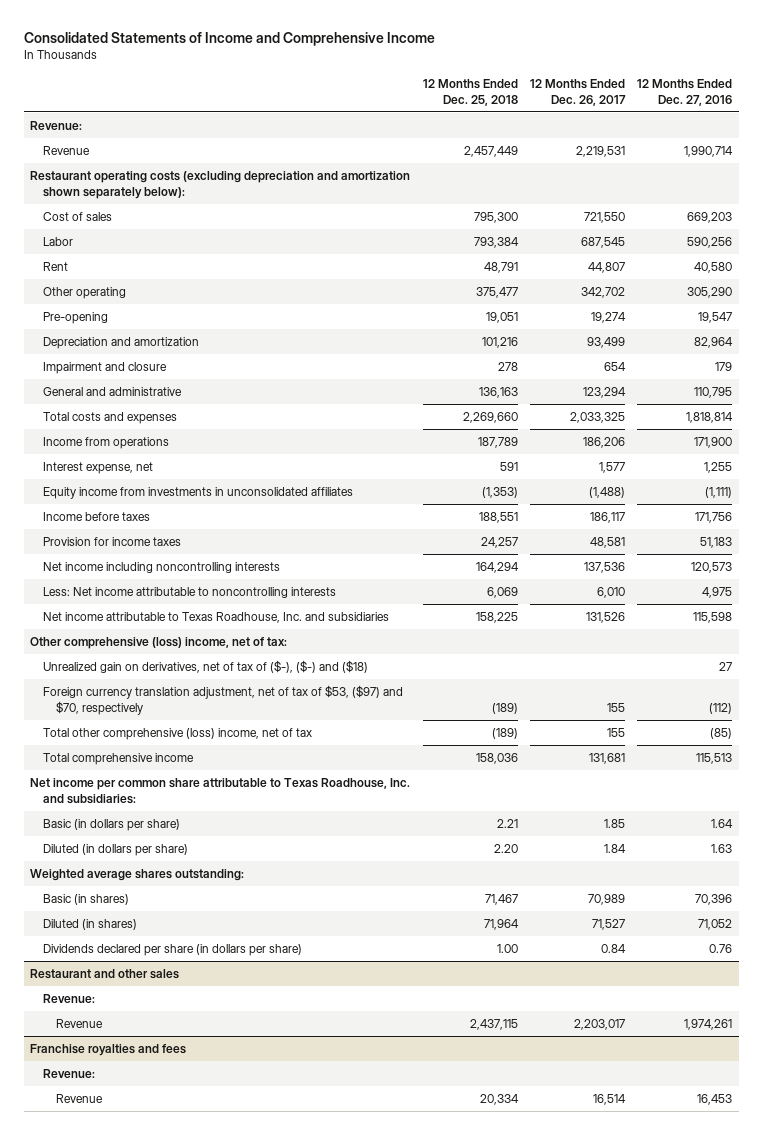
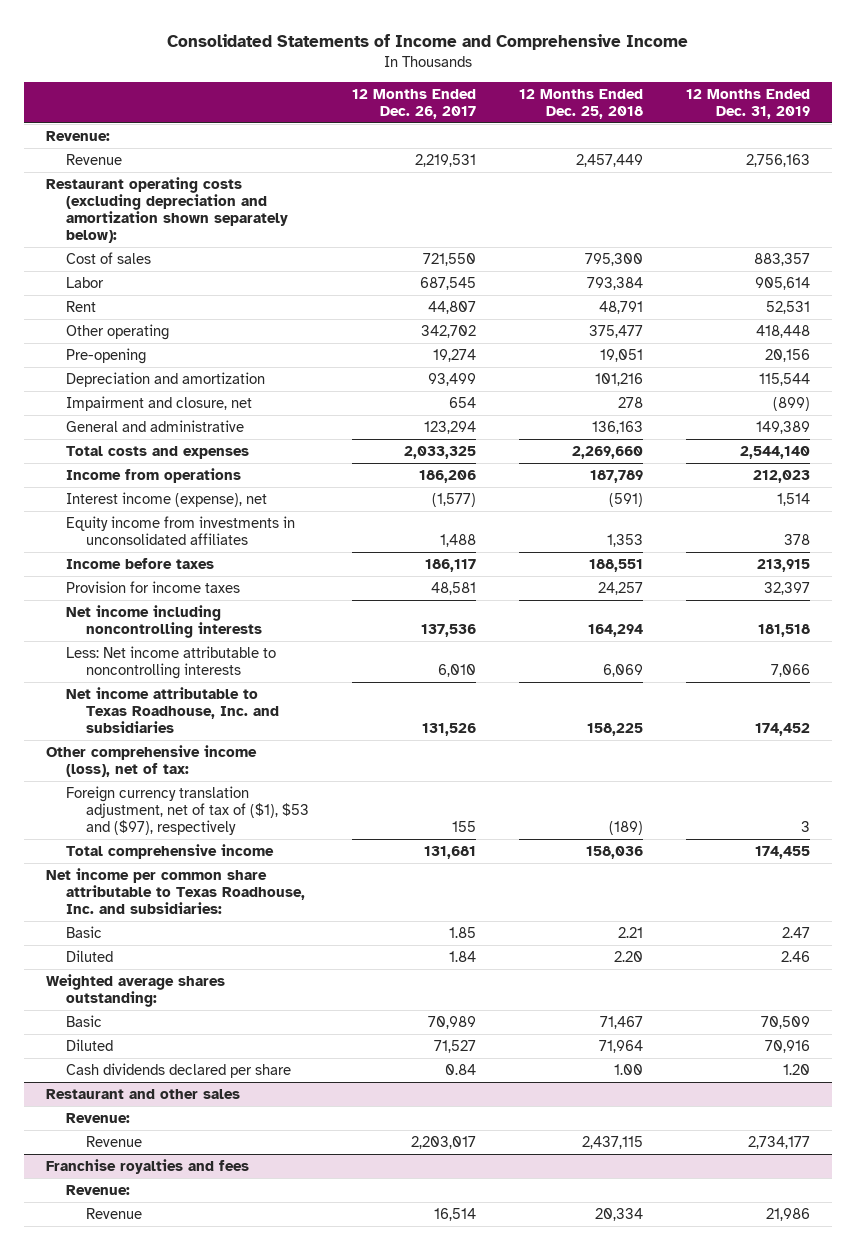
- | 12 Months Ended Dec. 25, 2018 | 12 Months Ended Dec. 26, 2017 | 12 Months Ended Dec. 27, 2016
+ | 12 Months Ended Dec. 26, 2017 | 12 Months Ended Dec. 25, 2018 | 12 Months Ended Dec. 31, 2019
- Impairment and closure | 278 | 654 | 179
+ Impairment and closure, net | 654 | 278 | (899)
- Interest expense, net | 591 | 1,577 | 1,255
- Equity income from investments in unconsolidated affiliates | (1,353) | (1,488) | (1,111)
+ Interest income (expense), net | (1,577) | (591) | 1,514
+ Equity income from investments in unconsolidated affiliates | 1,488 | 1,353 | 378
- Other comprehensive (loss) income, net of tax:
- Unrealized gain on derivatives, net of tax of ($-), ($-) and ($18) | | | 27
- Foreign currency translation adjustment, net of tax of $53, ($97) and $70, respectively | (189) | 155 | (112)
- Total other comprehensive (loss) income, net of tax | (189) | 155 | (85)
+ Other comprehensive income (loss), net of tax:
+ Foreign currency translation adjustment, net of tax of ($1), $53 and ($97), respectively | 155 | (189) | 3
- Basic (in dollars per share) | 2.21 | 1.85 | 1.64
- Diluted (in dollars per share) | 2.20 | 1.84 | 1.63
+ Basic | 1.85 | 2.21 | 2.47
+ Diluted | 1.84 | 2.20 | 2.46
- Basic (in shares) | 71,467 | 70,989 | 70,396
- Diluted (in shares) | 71,964 | 71,527 | 71,052
- Dividends declared per share (in dollars per share) | 1.00 | 0.84 | 0.76
+ Basic | 70,989 | 71,467 | 70,509
+ Diluted | 71,527 | 71,964 | 70,916
+ Cash dividends declared per share | 0.84 | 1.00 | 1.20

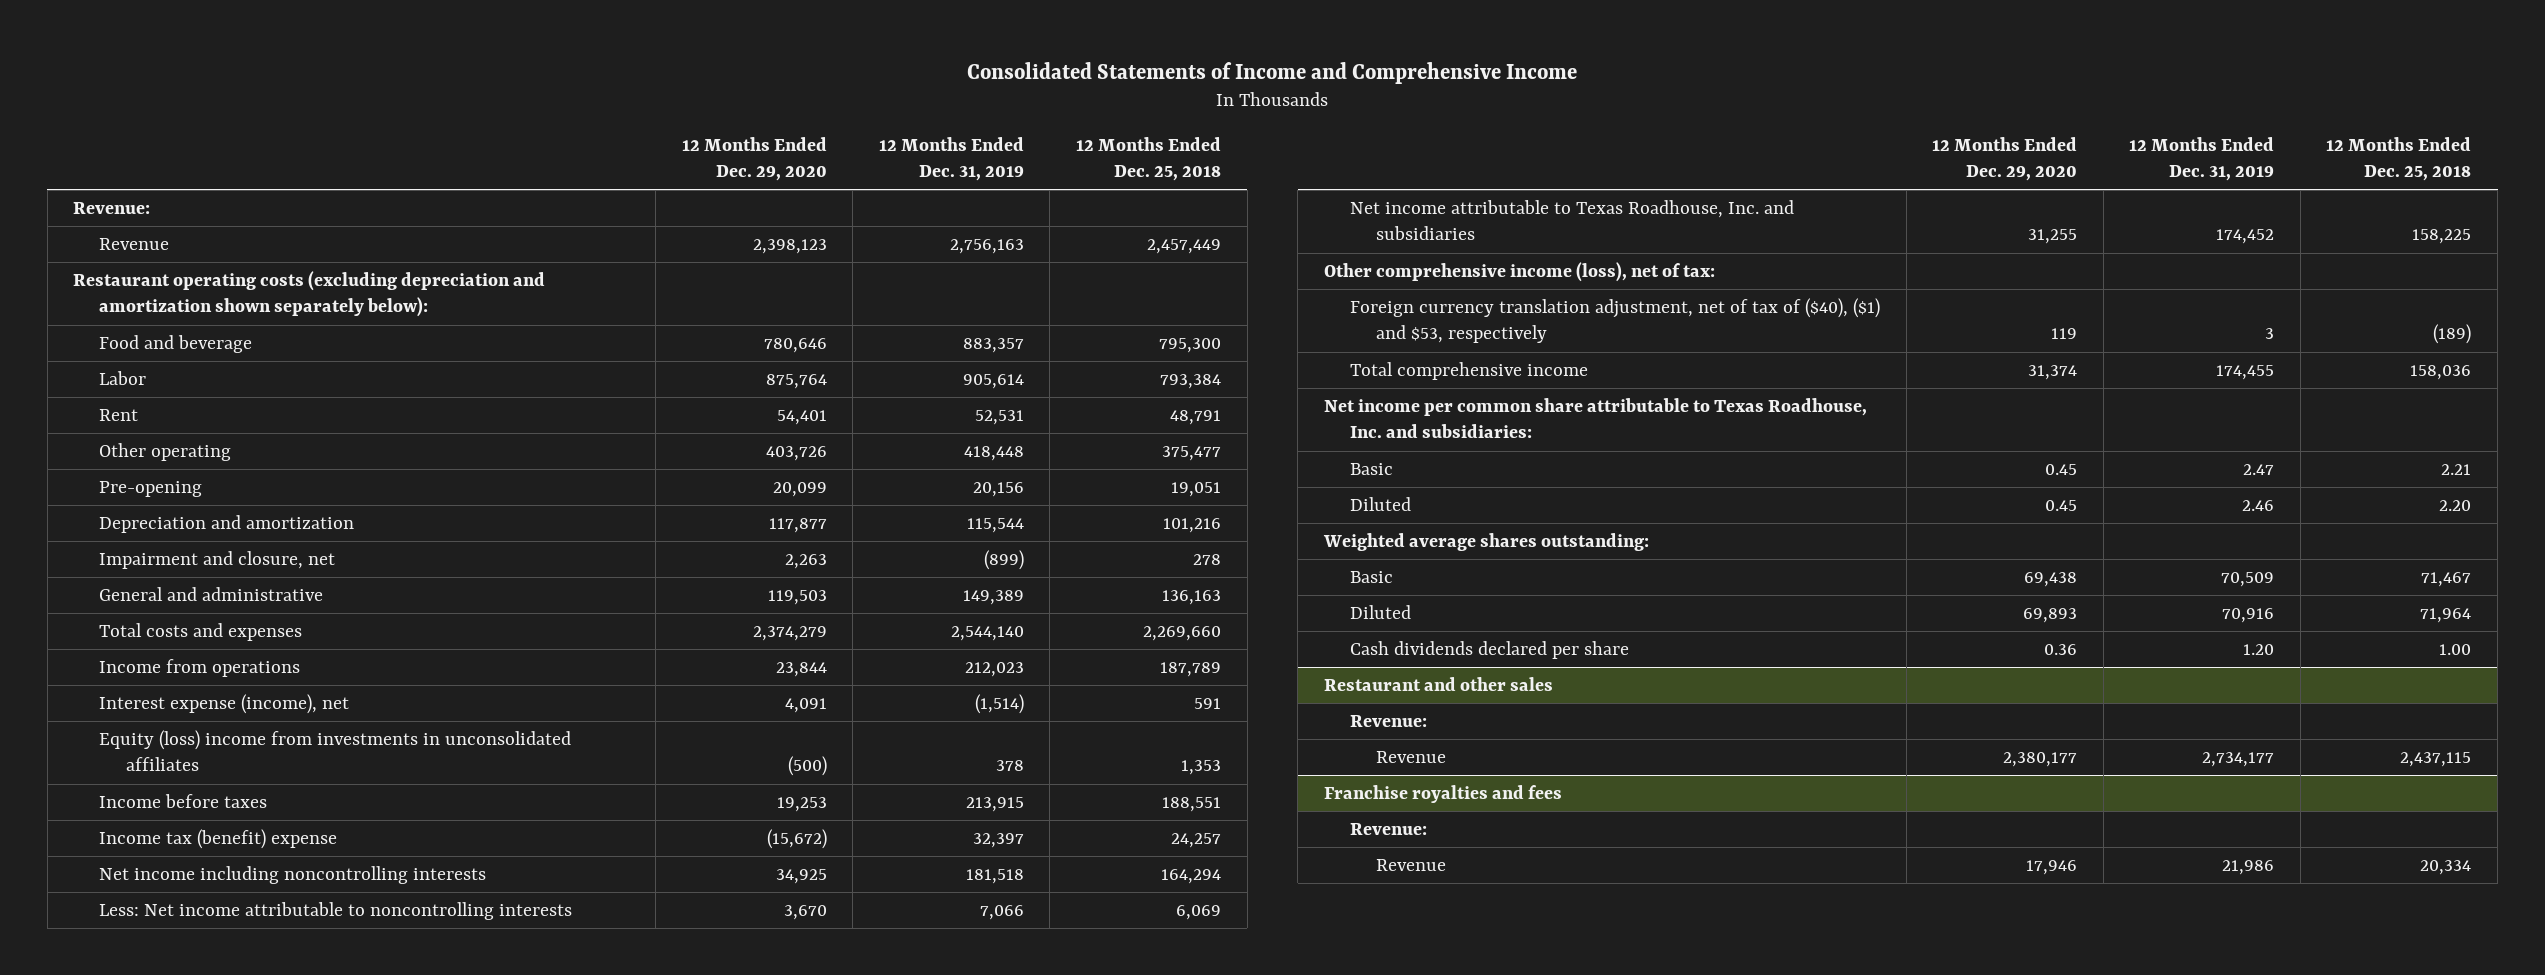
- | 12 Months Ended Dec. 26, 2017 | 12 Months Ended Dec. 25, 2018 | 12 Months Ended Dec. 31, 2019
+ | 12 Months Ended Dec. 29, 2020 | 12 Months Ended Dec. 31, 2019 | 12 Months Ended Dec. 25, 2018
- Cost of sales | 721,550 | 795,300 | 883,357
+ Food and beverage | 780,646 | 883,357 | 795,300
- Interest income (expense), net | (1,577) | (591) | 1,514
- Equity income from investments in unconsolidated affiliates | 1,488 | 1,353 | 378
+ Interest expense (income), net | 4,091 | (1,514) | 591
+ Equity (loss) income from investments in unconsolidated affiliates | (500) | 378 | 1,353
- Provision for income taxes | 48,581 | 24,257 | 32,397
+ Income tax (benefit) expense | (15,672) | 32,397 | 24,257
- Foreign currency translation adjustment, net of tax of ($1), $53 and ($97), respectively | 155 | (189) | 3
+ Foreign currency translation adjustment, net of tax of ($40), ($1) and $53, respectively | 119 | 3 | (189)

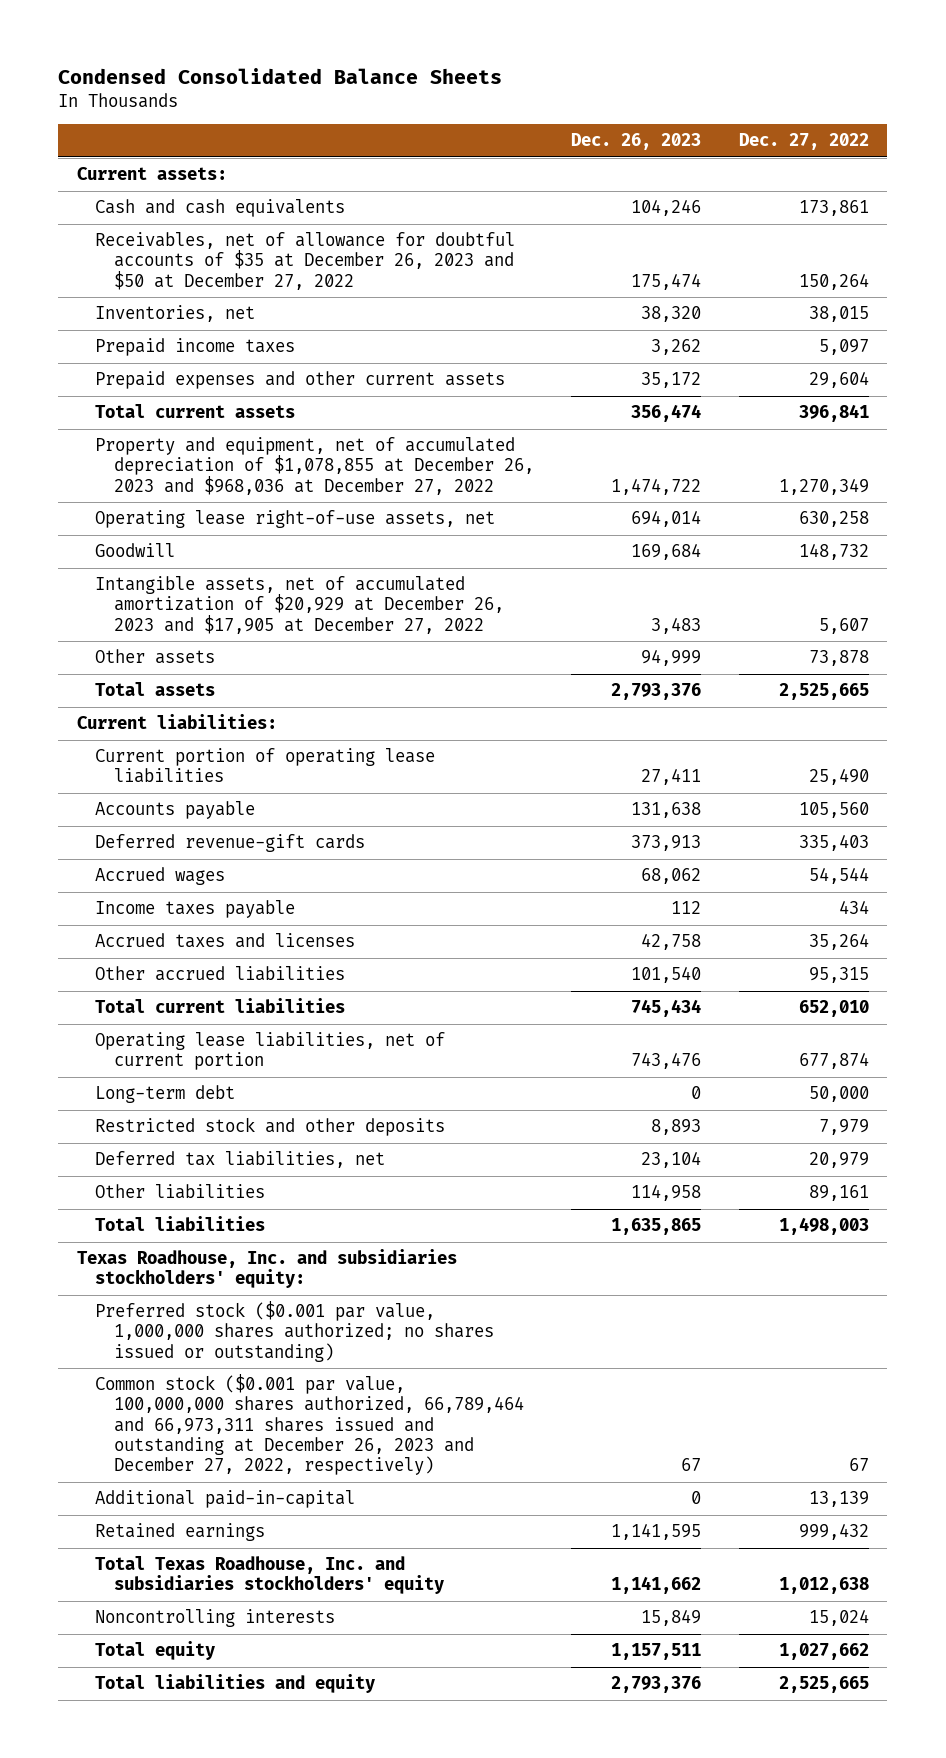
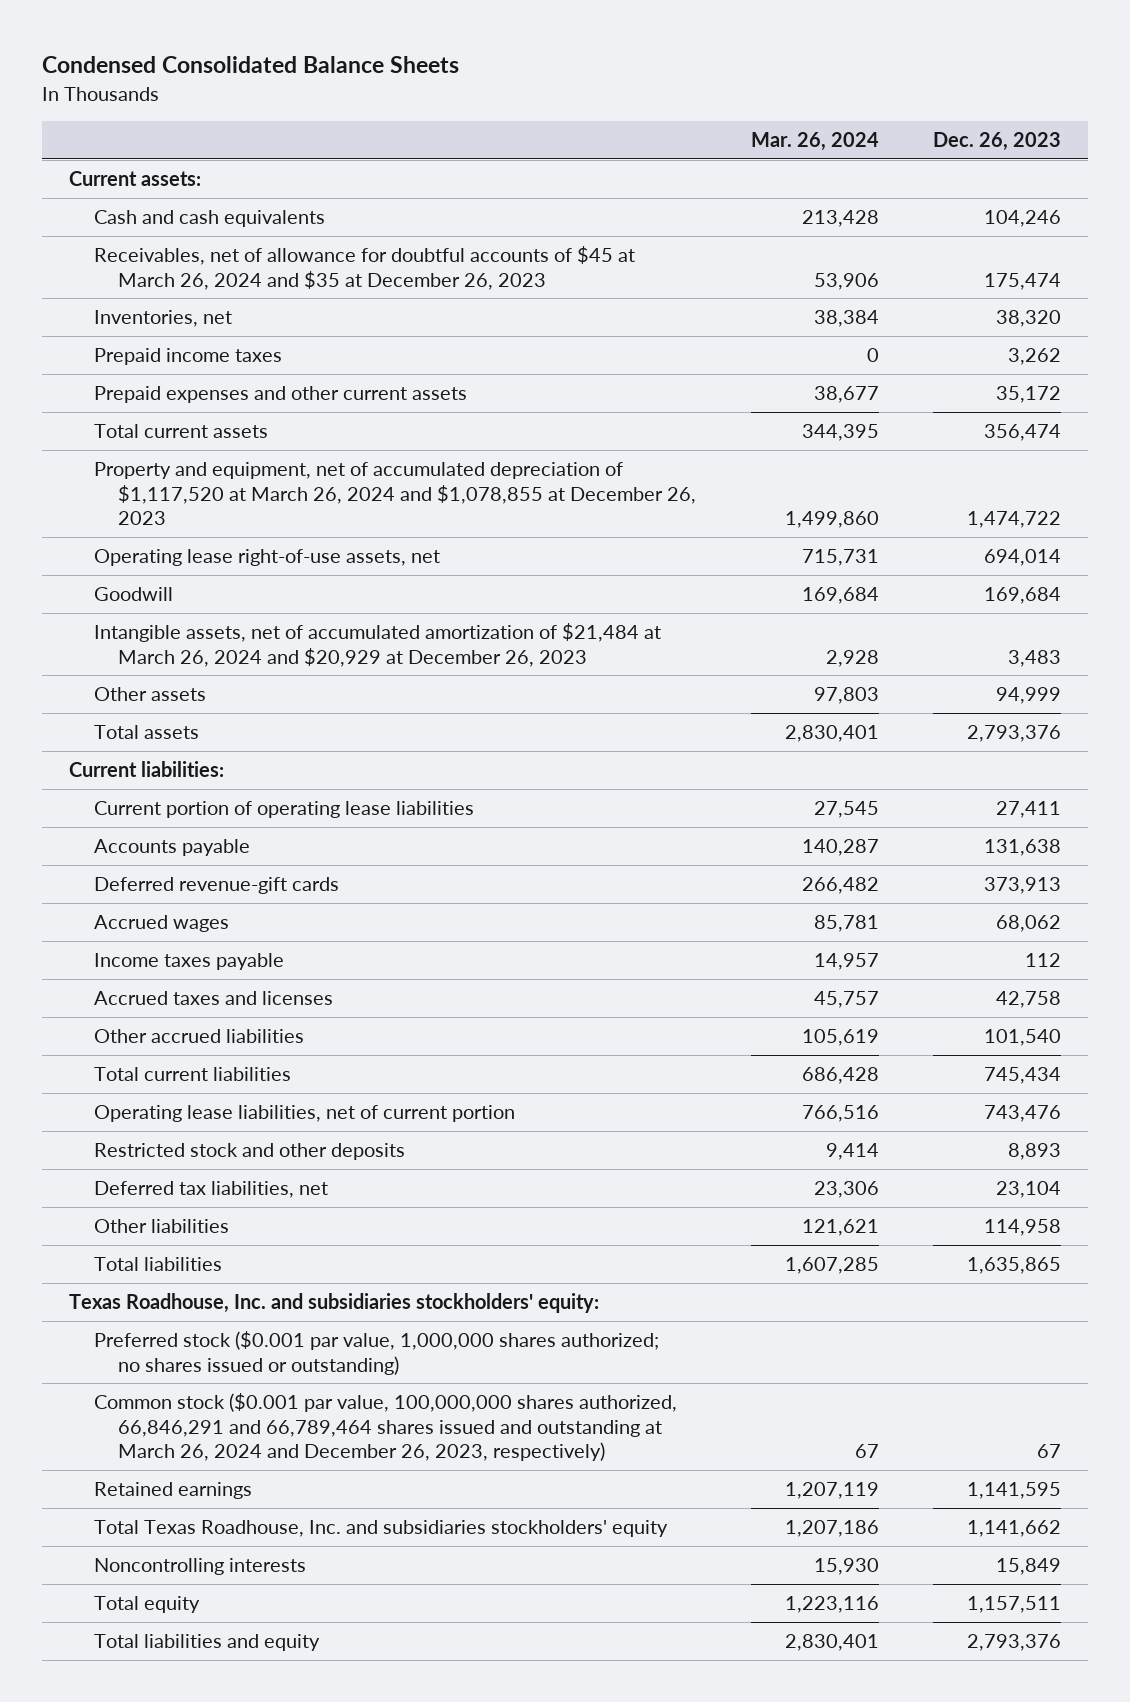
- | Dec. 26, 2023 | Dec. 27, 2022
+ | Mar. 26, 2024 | Dec. 26, 2023
- Receivables, net of allowance for doubtful accounts of $35 at December 26, 2023 and $50 at December 27, 2022 | 175,474 | 150,264
+ Receivables, net of allowance for doubtful accounts of $45 at March 26, 2024 and $35 at December 26, 2023 | 53,906 | 175,474
- Property and equipment, net of accumulated depreciation of $1,078,855 at December 26, 2023 and $968,036 at December 27, 2022 | 1,474,722 | 1,270,349
+ Property and equipment, net of accumulated depreciation of $1,117,520 at March 26, 2024 and $1,078,855 at December 26, 2023 | 1,499,860 | 1,474,722
- Intangible assets, net of accumulated amortization of $20,929 at December 26, 2023 and $17,905 at December 27, 2022 | 3,483 | 5,607
+ Intangible assets, net of accumulated amortization of $21,484 at March 26, 2024 and $20,929 at December 26, 2023 | 2,928 | 3,483
- Long-term debt | 0 | 50,000
- Common stock ($0.001 par value, 100,000,000 shares authorized, 66,789,464 and 66,973,311 shares issued and outstanding at December 26, 2023 and December 27, 2022, respectively) | 67 | 67
- Additional paid-in-capital | 0 | 13,139
+ Common stock ($0.001 par value, 100,000,000 shares authorized, 66,846,291 and 66,789,464 shares issued and outstanding at March 26, 2024 and December 26, 2023, respectively) | 67 | 67

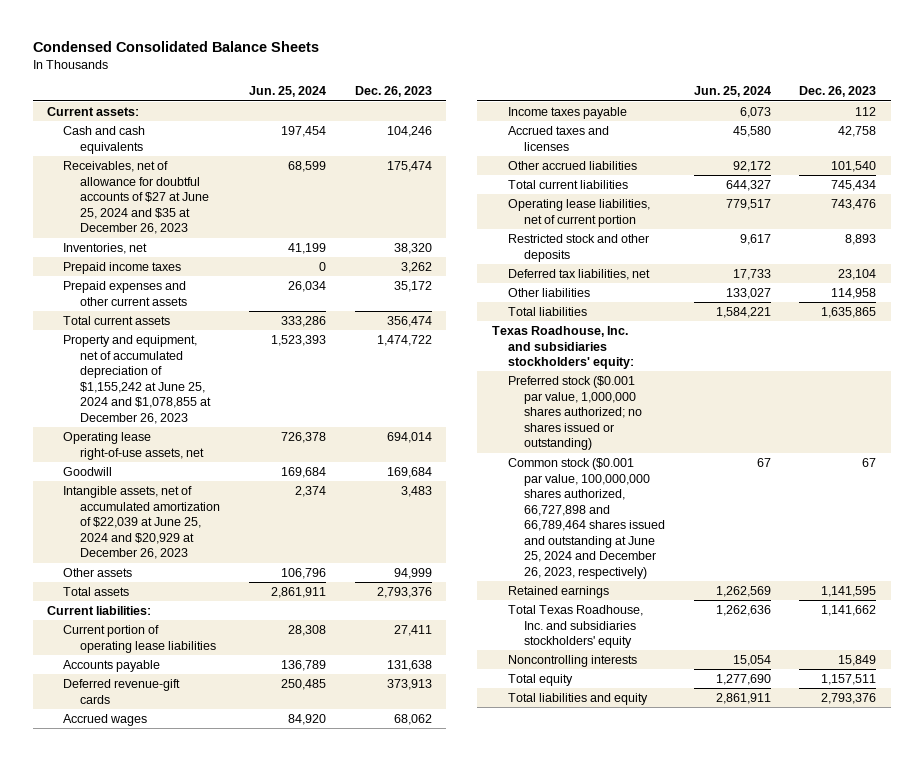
- | Mar. 26, 2024 | Dec. 26, 2023
+ | Jun. 25, 2024 | Dec. 26, 2023
- Receivables, net of allowance for doubtful accounts of $45 at March 26, 2024 and $35 at December 26, 2023 | 53,906 | 175,474
+ Receivables, net of allowance for doubtful accounts of $27 at June 25, 2024 and $35 at December 26, 2023 | 68,599 | 175,474
- Property and equipment, net of accumulated depreciation of $1,117,520 at March 26, 2024 and $1,078,855 at December 26, 2023 | 1,499,860 | 1,474,722
+ Property and equipment, net of accumulated depreciation of $1,155,242 at June 25, 2024 and $1,078,855 at December 26, 2023 | 1,523,393 | 1,474,722
- Intangible assets, net of accumulated amortization of $21,484 at March 26, 2024 and $20,929 at December 26, 2023 | 2,928 | 3,483
+ Intangible assets, net of accumulated amortization of $22,039 at June 25, 2024 and $20,929 at December 26, 2023 | 2,374 | 3,483
- Common stock ($0.001 par value, 100,000,000 shares authorized, 66,846,291 and 66,789,464 shares issued and outstanding at March 26, 2024 and December 26, 2023, respectively) | 67 | 67
+ Common stock ($0.001 par value, 100,000,000 shares authorized, 66,727,898 and 66,789,464 shares issued and outstanding at June 25, 2024 and December 26, 2023, respectively) | 67 | 67

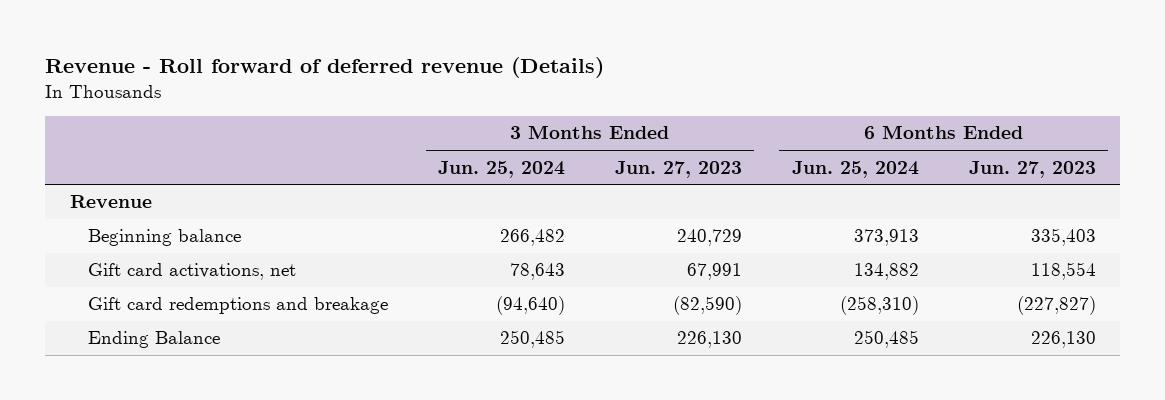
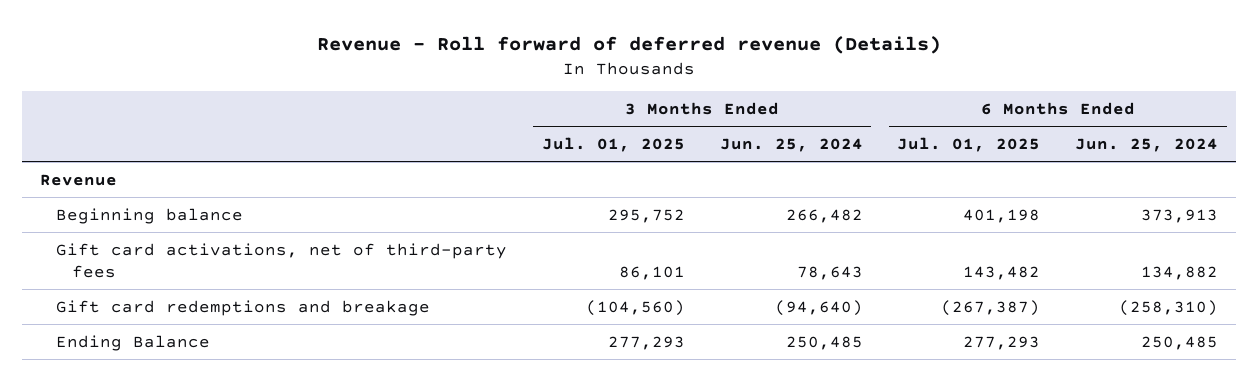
- | 3 Months Ended Jun. 25, 2024 | 3 Months Ended Jun. 27, 2023 | 6 Months Ended Jun. 25, 2024 | 6 Months Ended Jun. 27, 2023
+ | 3 Months Ended Jul. 01, 2025 | 3 Months Ended Jun. 25, 2024 | 6 Months Ended Jul. 01, 2025 | 6 Months Ended Jun. 25, 2024
- Gift card activations, net | 78,643 | 67,991 | 134,882 | 118,554
+ Gift card activations, net of third-party fees | 86,101 | 78,643 | 143,482 | 134,882

